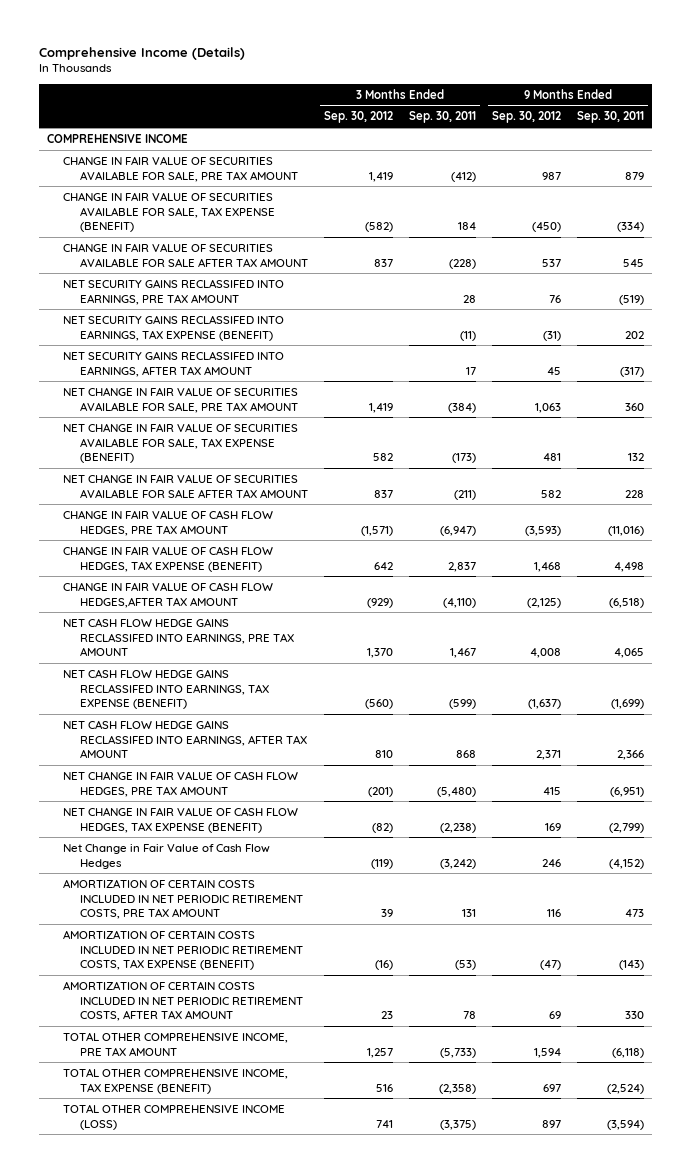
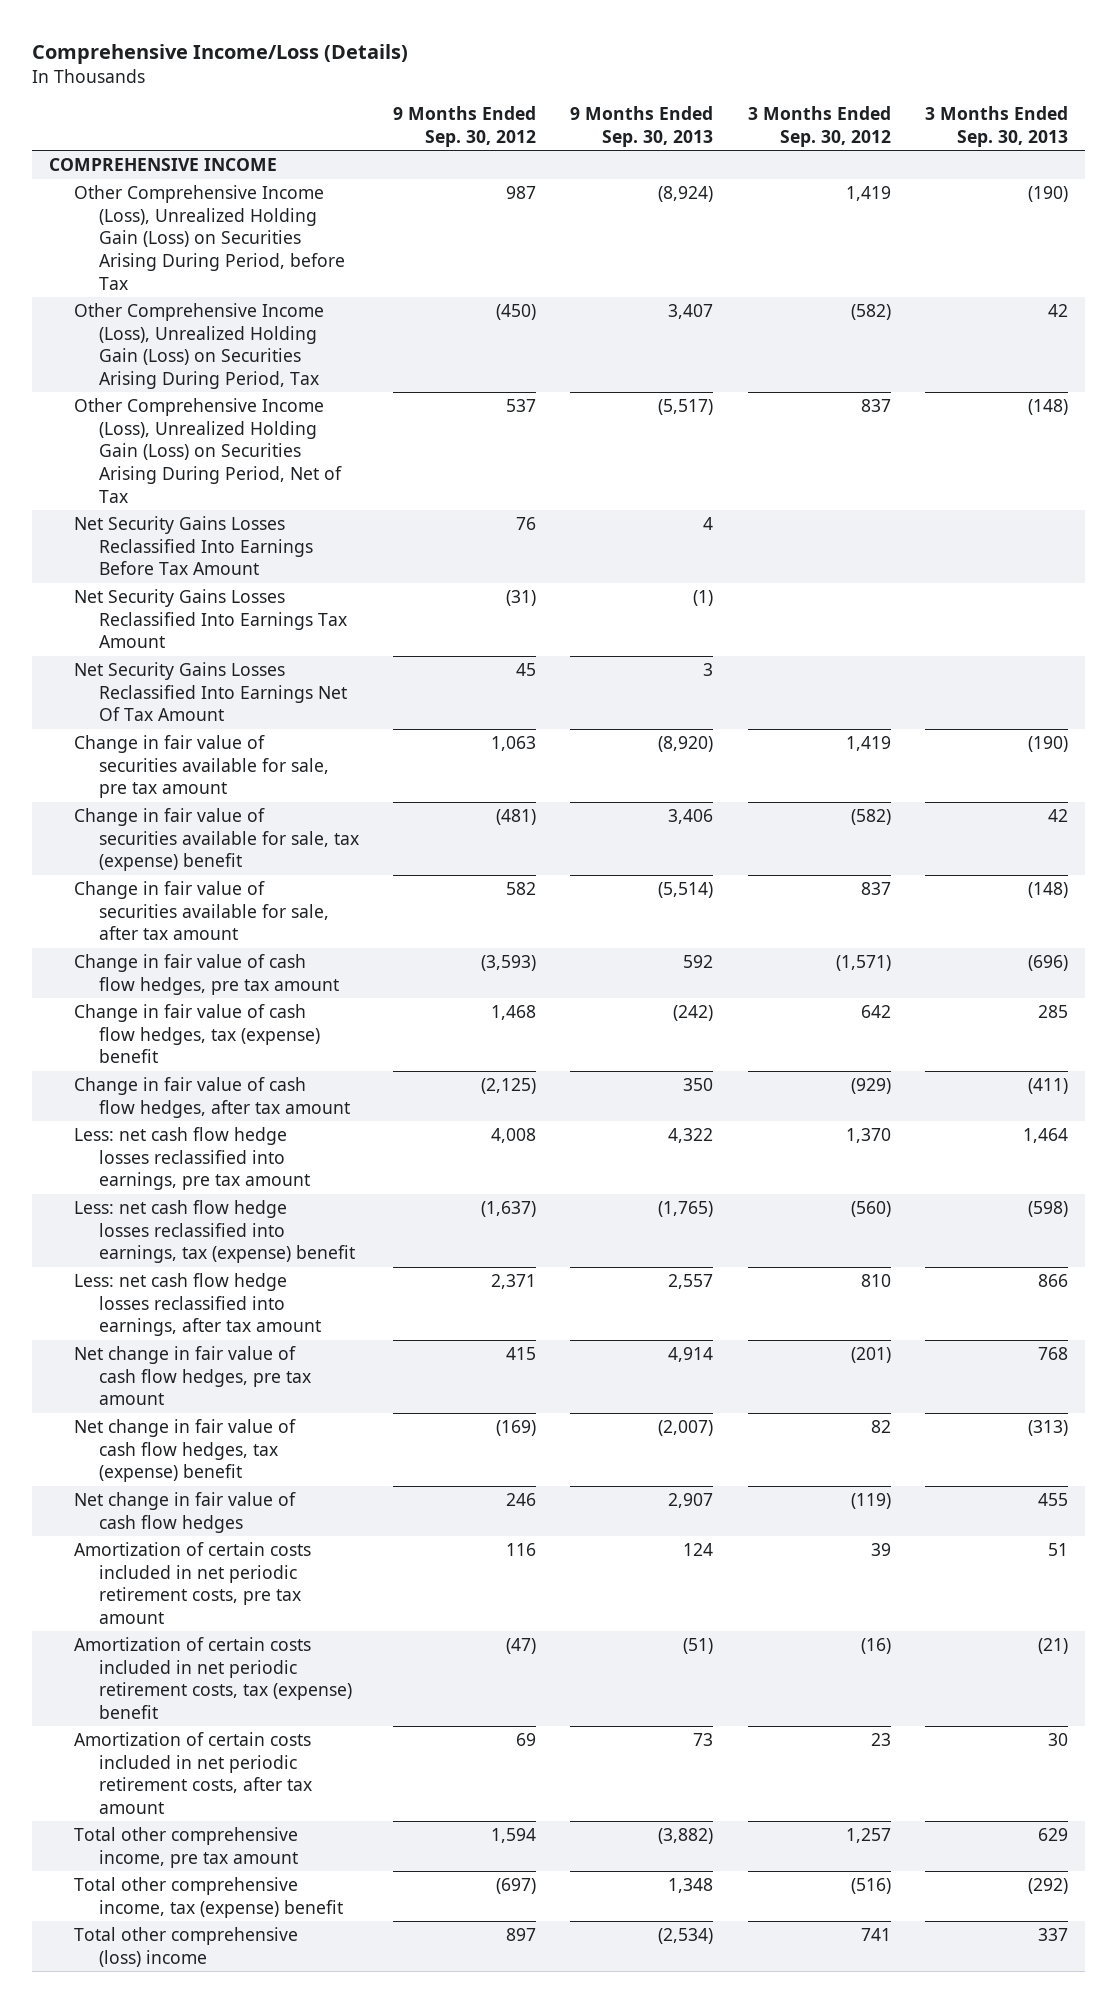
- Comprehensive Income (Details)
+ Comprehensive Income/Loss (Details)
- | 3 Months Ended Sep. 30, 2012 | 3 Months Ended Sep. 30, 2011 | 9 Months Ended Sep. 30, 2012 | 9 Months Ended Sep. 30, 2011
+ | 9 Months Ended Sep. 30, 2012 | 9 Months Ended Sep. 30, 2013 | 3 Months Ended Sep. 30, 2012 | 3 Months Ended Sep. 30, 2013
- CHANGE IN FAIR VALUE OF SECURITIES AVAILABLE FOR SALE, PRE TAX AMOUNT | 1,419 | (412) | 987 | 879
- CHANGE IN FAIR VALUE OF SECURITIES AVAILABLE FOR SALE, TAX EXPENSE (BENEFIT) | (582) | 184 | (450) | (334)
- CHANGE IN FAIR VALUE OF SECURITIES AVAILABLE FOR SALE AFTER TAX AMOUNT | 837 | (228) | 537 | 545
- NET SECURITY GAINS RECLASSIFED INTO EARNINGS, PRE TAX AMOUNT | | 28 | 76 | (519)
- NET SECURITY GAINS RECLASSIFED INTO EARNINGS, TAX EXPENSE (BENEFIT) | | (11) | (31) | 202
- NET SECURITY GAINS RECLASSIFED INTO EARNINGS, AFTER TAX AMOUNT | | 17 | 45 | (317)
- NET CHANGE IN FAIR VALUE OF SECURITIES AVAILABLE FOR SALE, PRE TAX AMOUNT | 1,419 | (384) | 1,063 | 360
- NET CHANGE IN FAIR VALUE OF SECURITIES AVAILABLE FOR SALE, TAX EXPENSE (BENEFIT) | 582 | (173) | 481 | 132
- NET CHANGE IN FAIR VALUE OF SECURITIES AVAILABLE FOR SALE AFTER TAX AMOUNT | 837 | (211) | 582 | 228
- CHANGE IN FAIR VALUE OF CASH FLOW HEDGES, PRE TAX AMOUNT | (1,571) | (6,947) | (3,593) | (11,016)
- CHANGE IN FAIR VALUE OF CASH FLOW HEDGES, TAX EXPENSE (BENEFIT) | 642 | 2,837 | 1,468 | 4,498
- CHANGE IN FAIR VALUE OF CASH FLOW HEDGES,AFTER TAX AMOUNT | (929) | (4,110) | (2,125) | (6,518)
- NET CASH FLOW HEDGE GAINS RECLASSIFED INTO EARNINGS, PRE TAX AMOUNT | 1,370 | 1,467 | 4,008 | 4,065
- NET CASH FLOW HEDGE GAINS RECLASSIFED INTO EARNINGS, TAX EXPENSE (BENEFIT) | (560) | (599) | (1,637) | (1,699)
- NET CASH FLOW HEDGE GAINS RECLASSIFED INTO EARNINGS, AFTER TAX AMOUNT | 810 | 868 | 2,371 | 2,366
- NET CHANGE IN FAIR VALUE OF CASH FLOW HEDGES, PRE TAX AMOUNT | (201) | (5,480) | 415 | (6,951)
- NET CHANGE IN FAIR VALUE OF CASH FLOW HEDGES, TAX EXPENSE (BENEFIT) | (82) | (2,238) | 169 | (2,799)
- Net Change in Fair Value of Cash Flow Hedges | (119) | (3,242) | 246 | (4,152)
- AMORTIZATION OF CERTAIN COSTS INCLUDED IN NET PERIODIC RETIREMENT COSTS, PRE TAX AMOUNT | 39 | 131 | 116 | 473
- AMORTIZATION OF CERTAIN COSTS INCLUDED IN NET PERIODIC RETIREMENT COSTS, TAX EXPENSE (BENEFIT) | (16) | (53) | (47) | (143)
- AMORTIZATION OF CERTAIN COSTS INCLUDED IN NET PERIODIC RETIREMENT COSTS, AFTER TAX AMOUNT | 23 | 78 | 69 | 330
- TOTAL OTHER COMPREHENSIVE INCOME, PRE TAX AMOUNT | 1,257 | (5,733) | 1,594 | (6,118)
- TOTAL OTHER COMPREHENSIVE INCOME, TAX EXPENSE (BENEFIT) | 516 | (2,358) | 697 | (2,524)
- TOTAL OTHER COMPREHENSIVE INCOME (LOSS) | 741 | (3,375) | 897 | (3,594)
+ Other Comprehensive Income (Loss), Unrealized Holding Gain (Loss) on Securities Arising During Period, before Tax | 987 | (8,924) | 1,419 | (190)
+ Other Comprehensive Income (Loss), Unrealized Holding Gain (Loss) on Securities Arising During Period, Tax | (450) | 3,407 | (582) | 42
+ Other Comprehensive Income (Loss), Unrealized Holding Gain (Loss) on Securities Arising During Period, Net of Tax | 537 | (5,517) | 837 | (148)
+ Net Security Gains Losses Reclassified Into Earnings Before Tax Amount | 76 | 4 | |
+ Net Security Gains Losses Reclassified Into Earnings Tax Amount | (31) | (1) | |
+ Net Security Gains Losses Reclassified Into Earnings Net Of Tax Amount | 45 | 3 | |
+ Change in fair value of securities available for sale, pre tax amount | 1,063 | (8,920) | 1,419 | (190)
+ Change in fair value of securities available for sale, tax (expense) benefit | (481) | 3,406 | (582) | 42
+ Change in fair value of securities available for sale, after tax amount | 582 | (5,514) | 837 | (148)
+ Change in fair value of cash flow hedges, pre tax amount | (3,593) | 592 | (1,571) | (696)
+ Change in fair value of cash flow hedges, tax (expense) benefit | 1,468 | (242) | 642 | 285
+ Change in fair value of cash flow hedges, after tax amount | (2,125) | 350 | (929) | (411)
+ Less: net cash flow hedge losses reclassified into earnings, pre tax amount | 4,008 | 4,322 | 1,370 | 1,464
+ Less: net cash flow hedge losses reclassified into earnings, tax (expense) benefit | (1,637) | (1,765) | (560) | (598)
+ Less: net cash flow hedge losses reclassified into earnings, after tax amount | 2,371 | 2,557 | 810 | 866
+ Net change in fair value of cash flow hedges, pre tax amount | 415 | 4,914 | (201) | 768
+ Net change in fair value of cash flow hedges, tax (expense) benefit | (169) | (2,007) | 82 | (313)
+ Net change in fair value of cash flow hedges | 246 | 2,907 | (119) | 455
+ Amortization of certain costs included in net periodic retirement costs, pre tax amount | 116 | 124 | 39 | 51
+ Amortization of certain costs included in net periodic retirement costs, tax (expense) benefit | (47) | (51) | (16) | (21)
+ Amortization of certain costs included in net periodic retirement costs, after tax amount | 69 | 73 | 23 | 30
+ Total other comprehensive income, pre tax amount | 1,594 | (3,882) | 1,257 | 629
+ Total other comprehensive income, tax (expense) benefit | (697) | 1,348 | (516) | (292)
+ Total other comprehensive (loss) income | 897 | (2,534) | 741 | 337

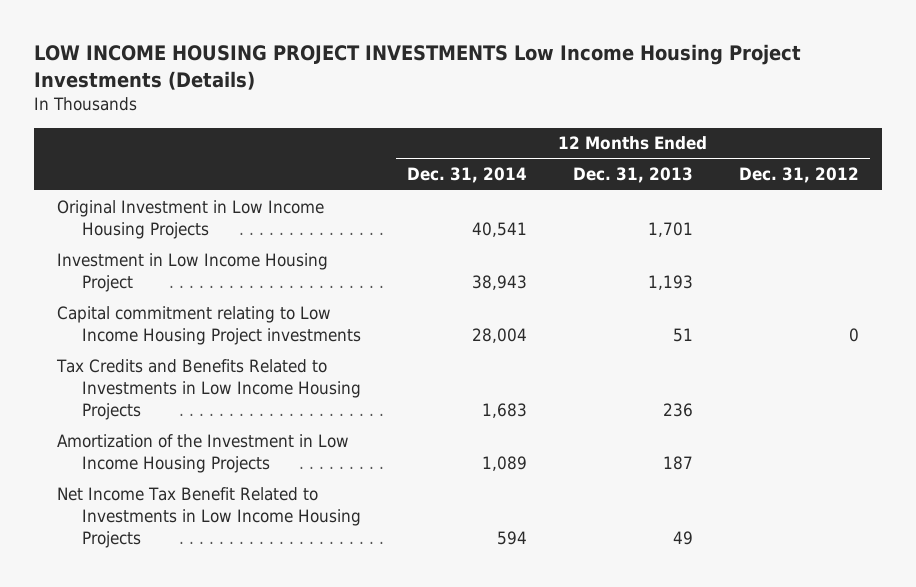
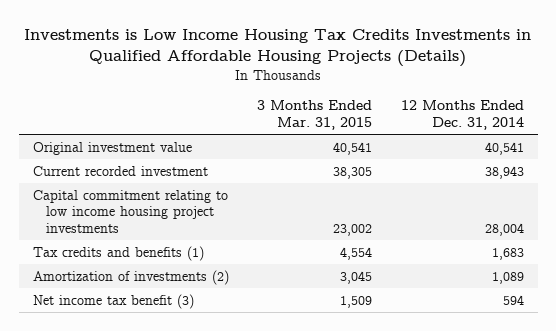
- LOW INCOME HOUSING PROJECT INVESTMENTS Low Income Housing Project Investments (Details)
+ Investments is Low Income Housing Tax Credits Investments in Qualified Affordable Housing Projects (Details)
- | 12 Months Ended Dec. 31, 2014 | 12 Months Ended Dec. 31, 2013 | 12 Months Ended Dec. 31, 2012
+ | 3 Months Ended Mar. 31, 2015 | 12 Months Ended Dec. 31, 2014
- Original Investment in Low Income Housing Projects | 40,541 | 1,701 |
- Investment in Low Income Housing Project | 38,943 | 1,193 |
- Capital commitment relating to Low Income Housing Project investments | 28,004 | 51 | 0
- Tax Credits and Benefits Related to Investments in Low Income Housing Projects | 1,683 | 236 |
- Amortization of the Investment in Low Income Housing Projects | 1,089 | 187 |
- Net Income Tax Benefit Related to Investments in Low Income Housing Projects | 594 | 49 |
+ Original investment value | 40,541 | 40,541
+ Current recorded investment | 38,305 | 38,943
+ Capital commitment relating to low income housing project investments | 23,002 | 28,004
+ Tax credits and benefits (1) | 4,554 | 1,683
+ Amortization of investments (2) | 3,045 | 1,089
+ Net income tax benefit (3) | 1,509 | 594

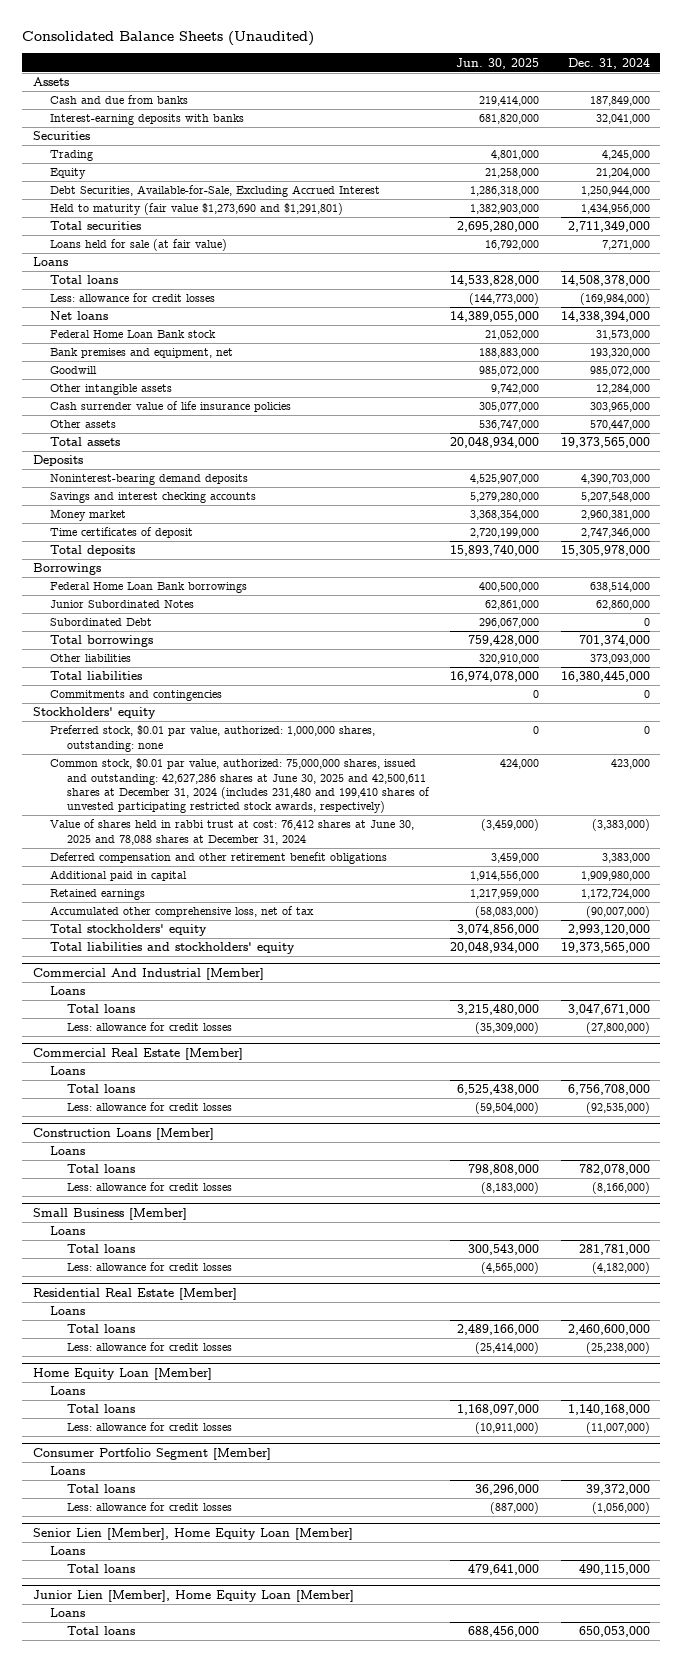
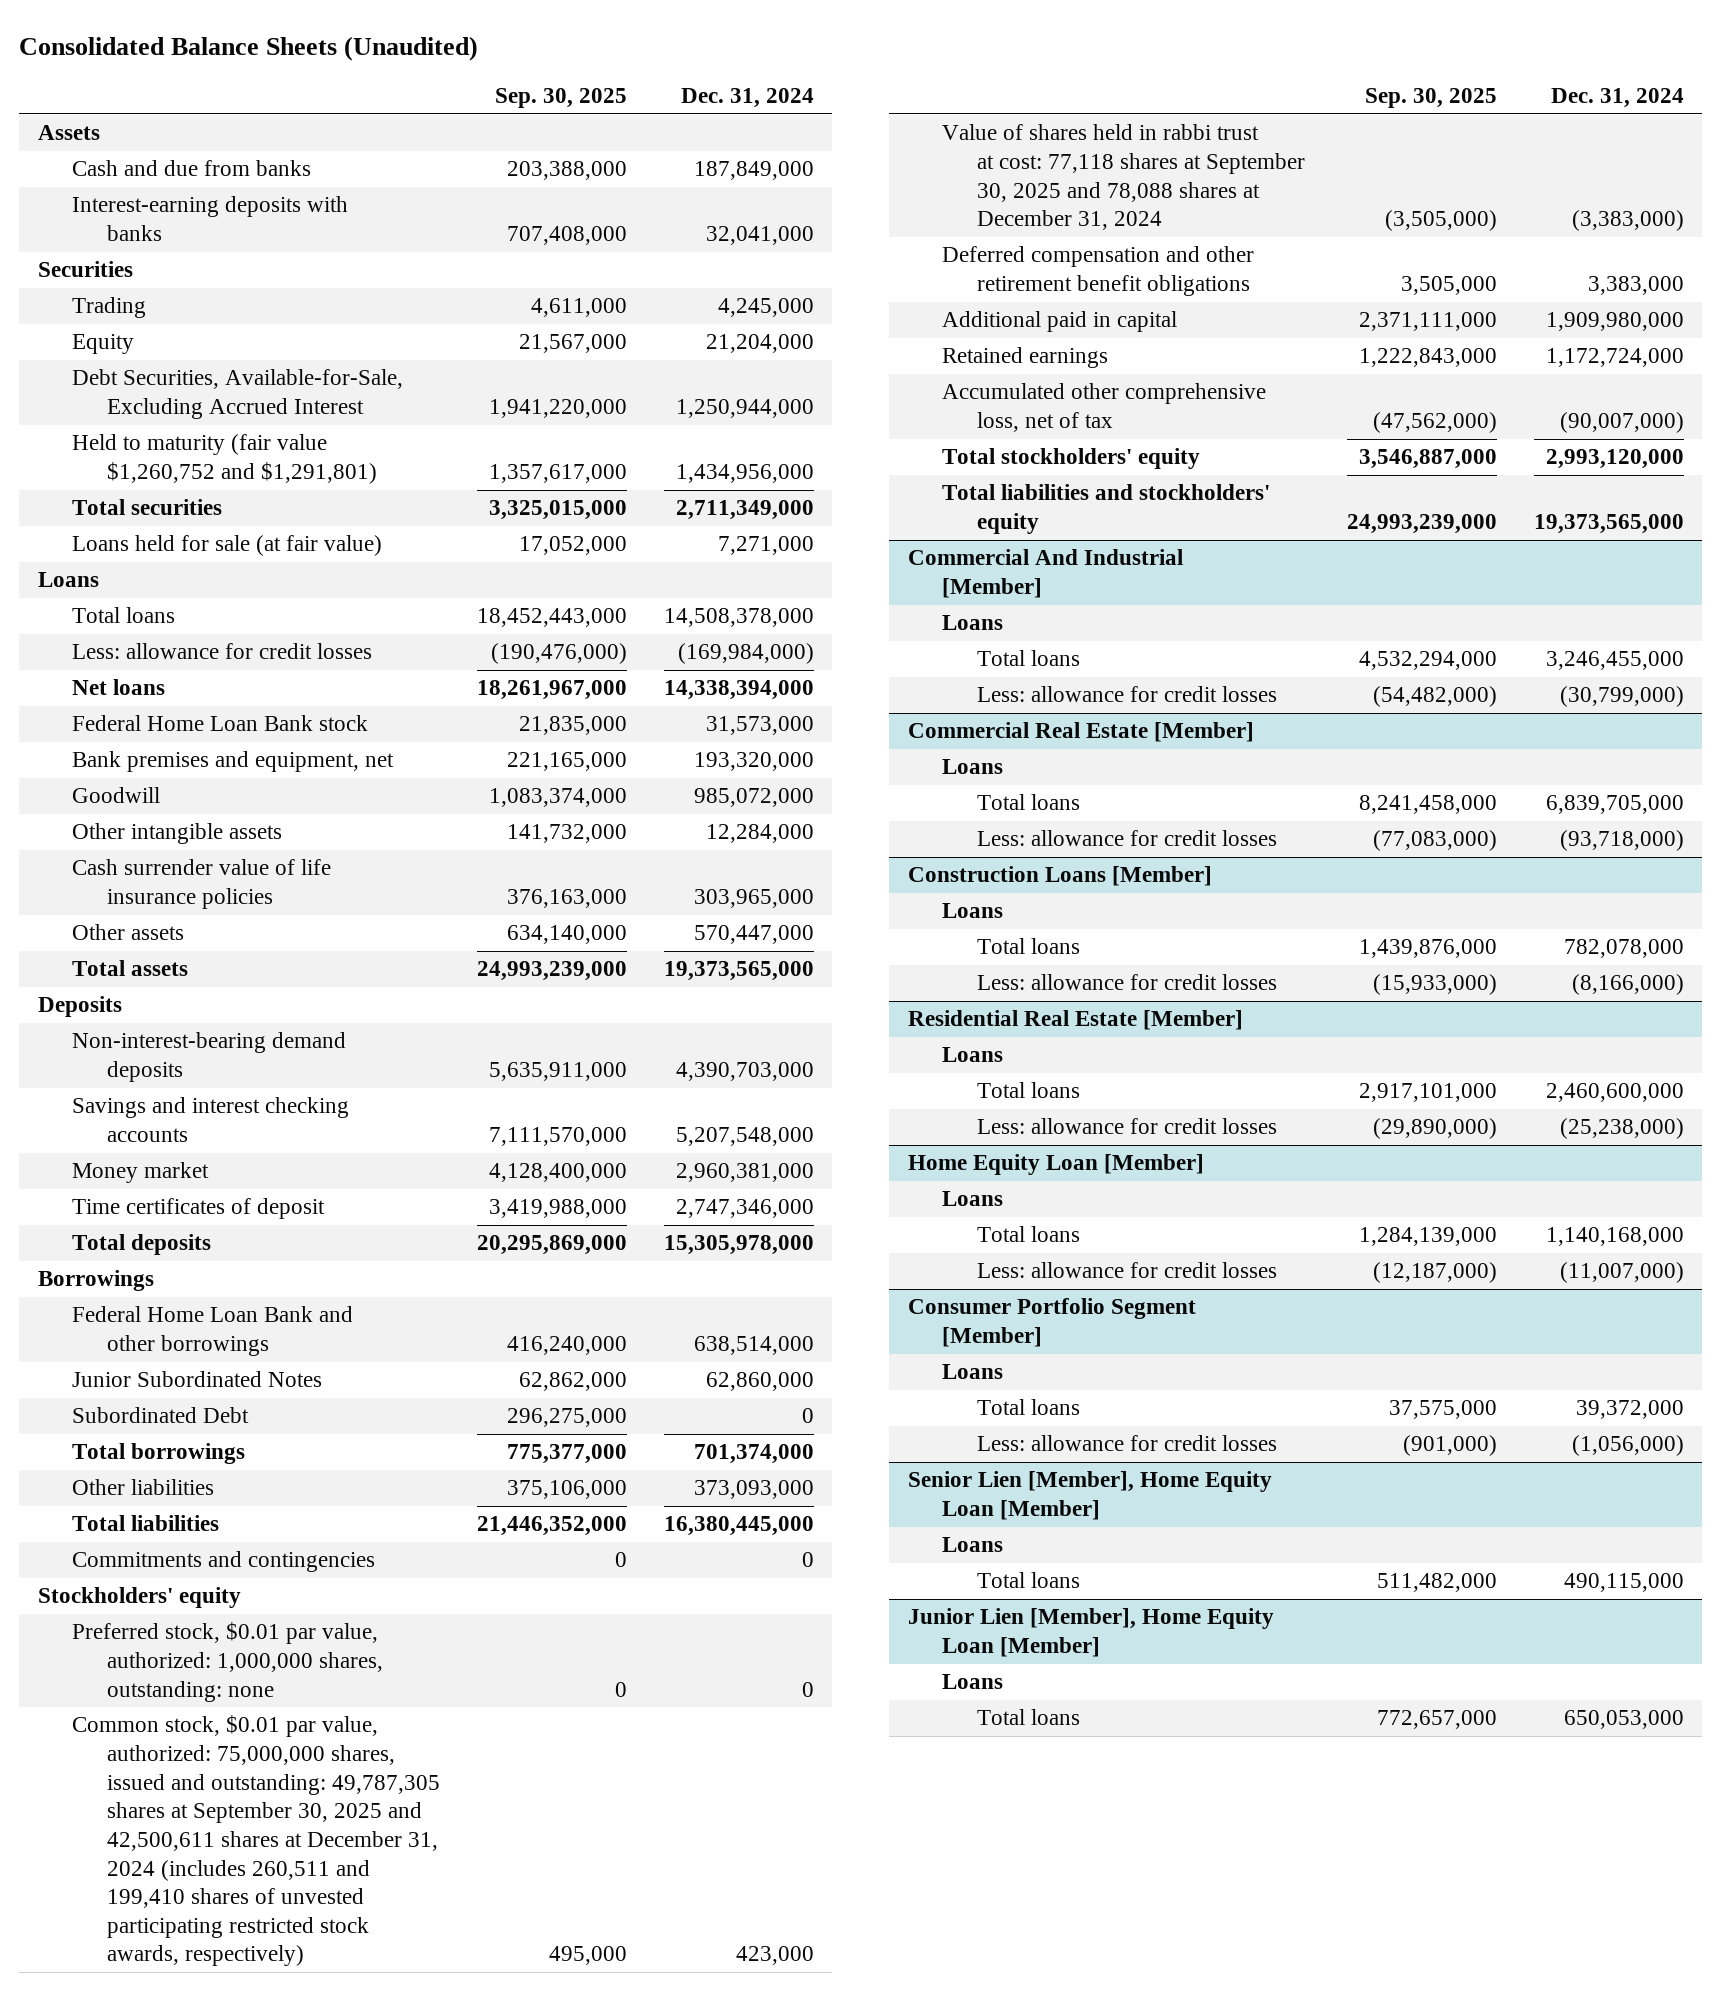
- | Jun. 30, 2025 | Dec. 31, 2024
+ | Sep. 30, 2025 | Dec. 31, 2024
- Held to maturity (fair value $1,273,690 and $1,291,801) | 1,382,903,000 | 1,434,956,000
+ Held to maturity (fair value $1,260,752 and $1,291,801) | 1,357,617,000 | 1,434,956,000
- Noninterest-bearing demand deposits | 4,525,907,000 | 4,390,703,000
+ Non-interest-bearing demand deposits | 5,635,911,000 | 4,390,703,000
- Federal Home Loan Bank borrowings | 400,500,000 | 638,514,000
+ Federal Home Loan Bank and other borrowings | 416,240,000 | 638,514,000
- Common stock, $0.01 par value, authorized: 75,000,000 shares, issued and outstanding: 42,627,286 shares at June 30, 2025 and 42,500,611 shares at December 31, 2024 (includes 231,480 and 199,410 shares of unvested participating restricted stock awards, respectively) | 424,000 | 423,000
- Value of shares held in rabbi trust at cost: 76,412 shares at June 30, 2025 and 78,088 shares at December 31, 2024 | (3,459,000) | (3,383,000)
+ Common stock, $0.01 par value, authorized: 75,000,000 shares, issued and outstanding: 49,787,305 shares at September 30, 2025 and 42,500,611 shares at December 31, 2024 (includes 260,511 and 199,410 shares of unvested participating restricted stock awards, respectively) | 495,000 | 423,000
+ Value of shares held in rabbi trust at cost: 77,118 shares at September 30, 2025 and 78,088 shares at December 31, 2024 | (3,505,000) | (3,383,000)
@ Commercial And Industrial [Member]
- Total loans | 3,215,480,000 | 3,047,671,000
- Less: allowance for credit losses | (35,309,000) | (27,800,000)
+ Total loans | 4,532,294,000 | 3,246,455,000
+ Less: allowance for credit losses | (54,482,000) | (30,799,000)
@ Commercial Real Estate [Member]
- Total loans | 6,525,438,000 | 6,756,708,000
- Less: allowance for credit losses | (59,504,000) | (92,535,000)
+ Total loans | 8,241,458,000 | 6,839,705,000
+ Less: allowance for credit losses | (77,083,000) | (93,718,000)
- Small Business [Member]
- Loans
- Total loans | 300,543,000 | 281,781,000
- Less: allowance for credit losses | (4,565,000) | (4,182,000)

